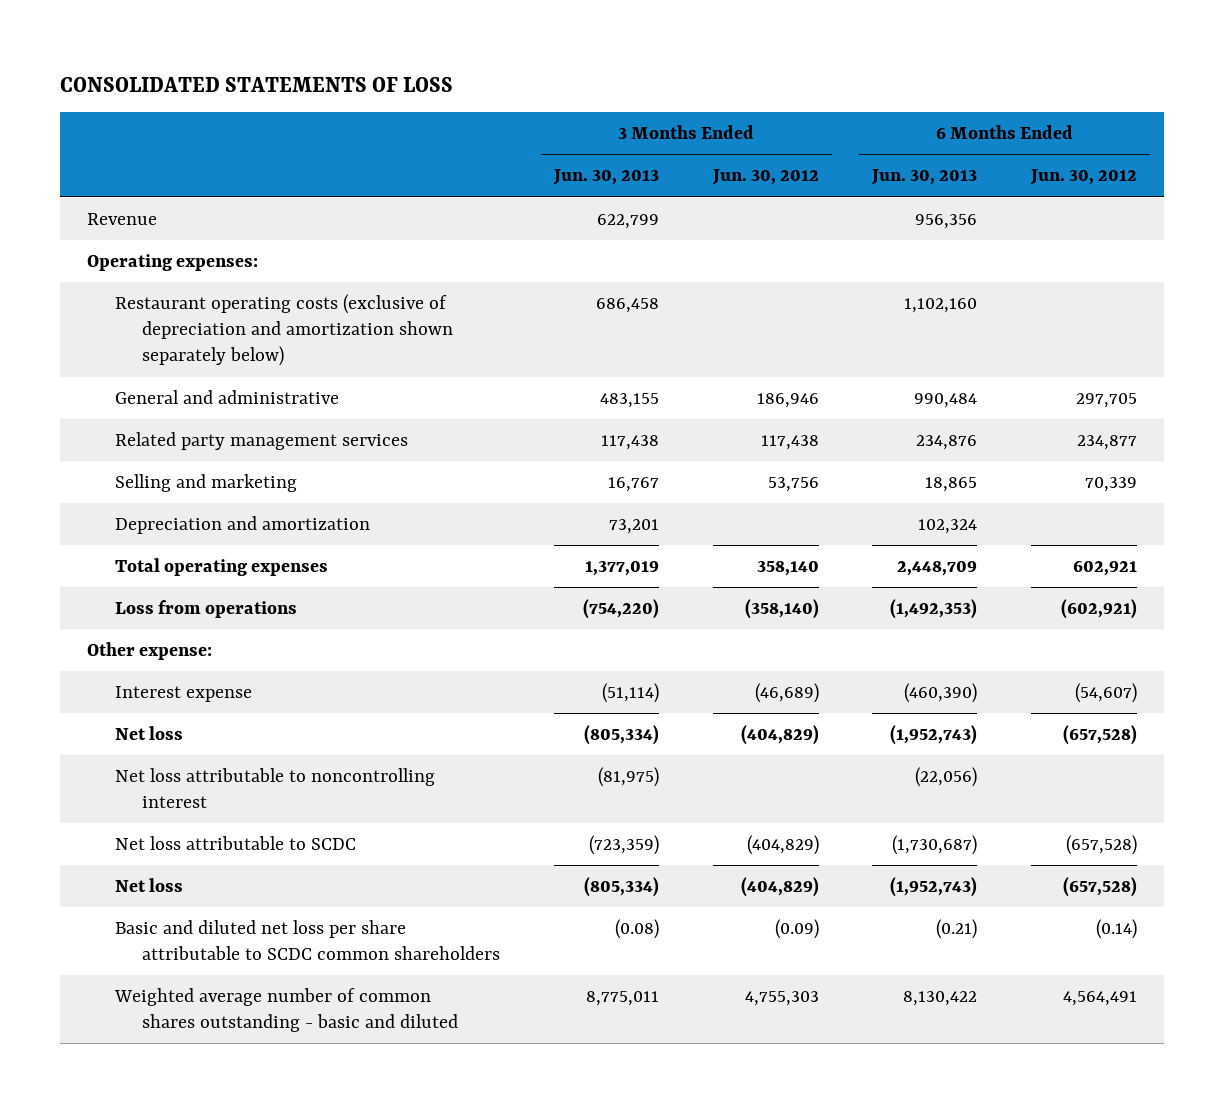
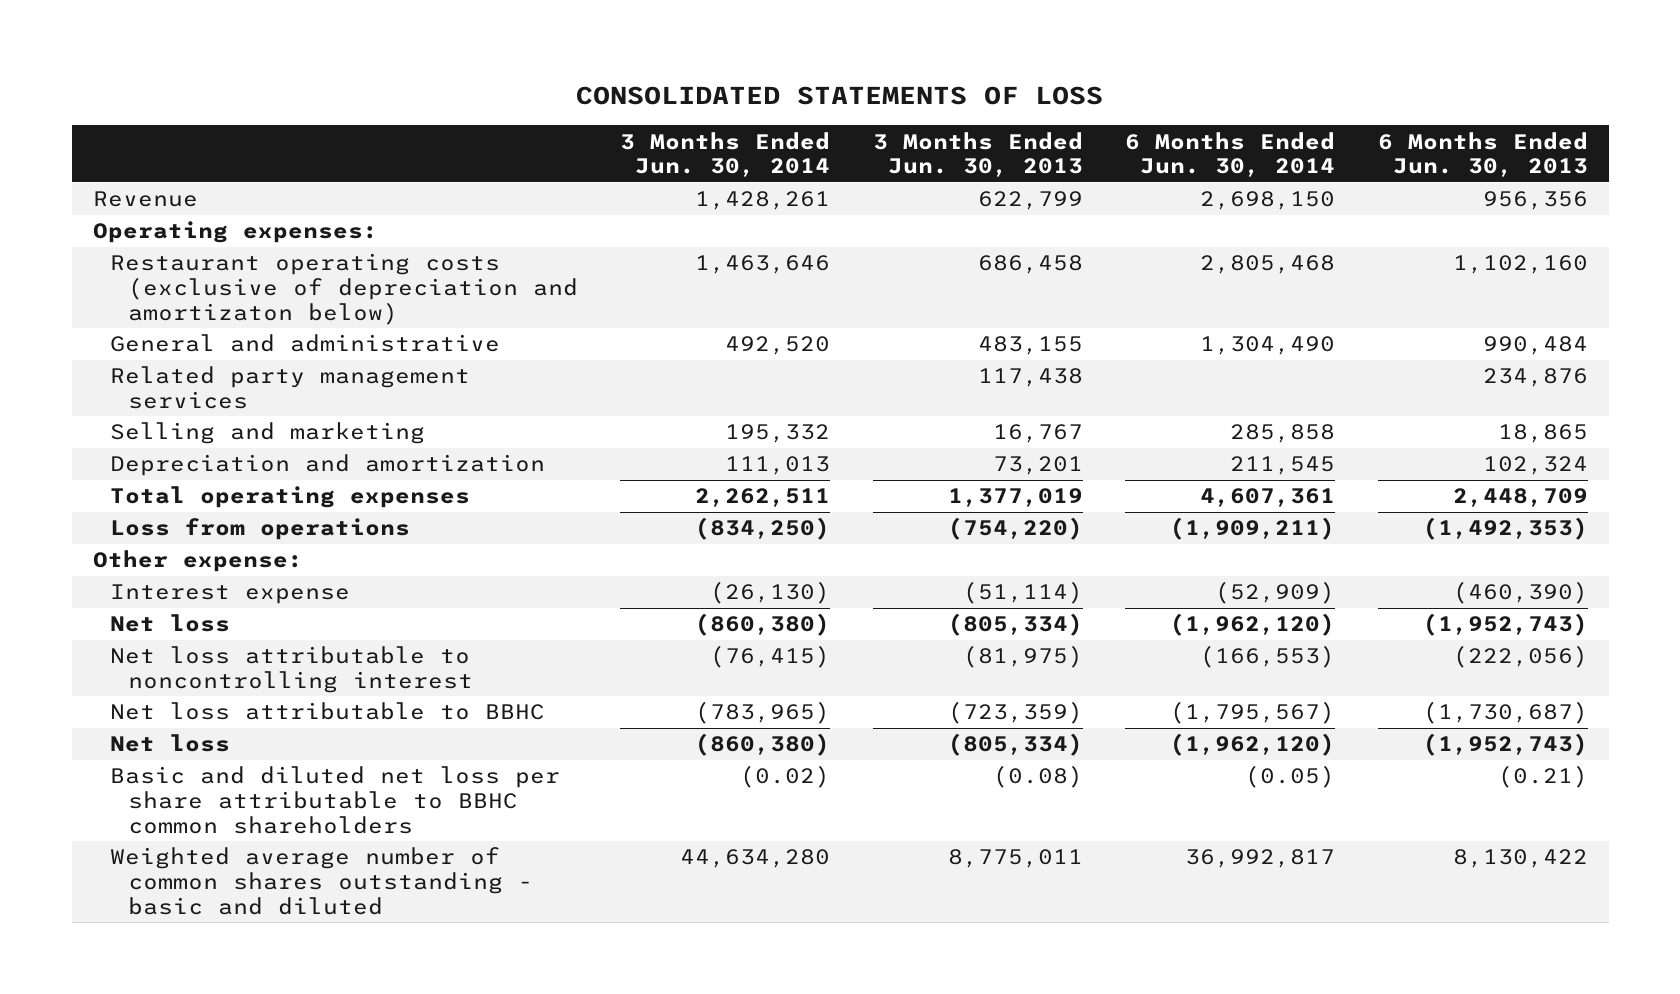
- | 3 Months Ended Jun. 30, 2013 | 3 Months Ended Jun. 30, 2012 | 6 Months Ended Jun. 30, 2013 | 6 Months Ended Jun. 30, 2012
+ | 3 Months Ended Jun. 30, 2014 | 3 Months Ended Jun. 30, 2013 | 6 Months Ended Jun. 30, 2014 | 6 Months Ended Jun. 30, 2013
- Restaurant operating costs (exclusive of depreciation and amortization shown separately below) | 686,458 | | 1,102,160 |
+ Restaurant operating costs (exclusive of depreciation and amortizaton below) | 1,463,646 | 686,458 | 2,805,468 | 1,102,160
- Net loss attributable to noncontrolling interest | (81,975) | | (22,056) |
- Net loss attributable to SCDC | (723,359) | (404,829) | (1,730,687) | (657,528)
+ Net loss attributable to noncontrolling interest | (76,415) | (81,975) | (166,553) | (222,056)
+ Net loss attributable to BBHC | (783,965) | (723,359) | (1,795,567) | (1,730,687)
- Basic and diluted net loss per share attributable to SCDC common shareholders | (0.08) | (0.09) | (0.21) | (0.14)
+ Basic and diluted net loss per share attributable to BBHC common shareholders | (0.02) | (0.08) | (0.05) | (0.21)

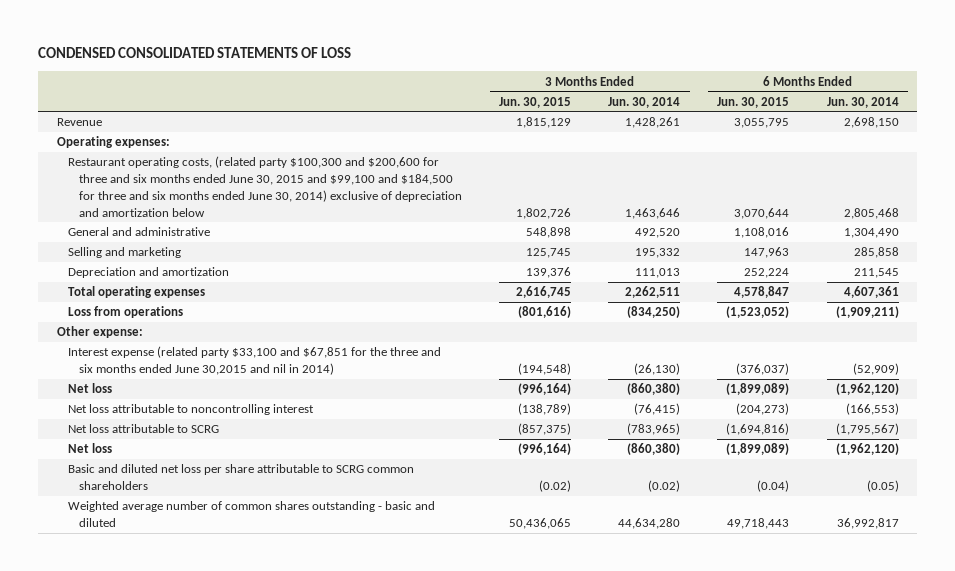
- CONSOLIDATED STATEMENTS OF LOSS
+ CONDENSED CONSOLIDATED STATEMENTS OF LOSS
- | 3 Months Ended Jun. 30, 2014 | 3 Months Ended Jun. 30, 2013 | 6 Months Ended Jun. 30, 2014 | 6 Months Ended Jun. 30, 2013
+ | 3 Months Ended Jun. 30, 2015 | 3 Months Ended Jun. 30, 2014 | 6 Months Ended Jun. 30, 2015 | 6 Months Ended Jun. 30, 2014
- Restaurant operating costs (exclusive of depreciation and amortizaton below) | 1,463,646 | 686,458 | 2,805,468 | 1,102,160
+ Restaurant operating costs, (related party $100,300 and $200,600 for three and six months ended June 30, 2015 and $99,100 and $184,500 for three and six months ended June 30, 2014) exclusive of depreciation and amortization below | 1,802,726 | 1,463,646 | 3,070,644 | 2,805,468
- Related party management services | | 117,438 | | 234,876
- Interest expense | (26,130) | (51,114) | (52,909) | (460,390)
+ Interest expense (related party $33,100 and $67,851 for the three and six months ended June 30,2015 and nil in 2014) | (194,548) | (26,130) | (376,037) | (52,909)
- Net loss attributable to BBHC | (783,965) | (723,359) | (1,795,567) | (1,730,687)
+ Net loss attributable to SCRG | (857,375) | (783,965) | (1,694,816) | (1,795,567)
- Basic and diluted net loss per share attributable to BBHC common shareholders | (0.02) | (0.08) | (0.05) | (0.21)
+ Basic and diluted net loss per share attributable to SCRG common shareholders | (0.02) | (0.02) | (0.04) | (0.05)

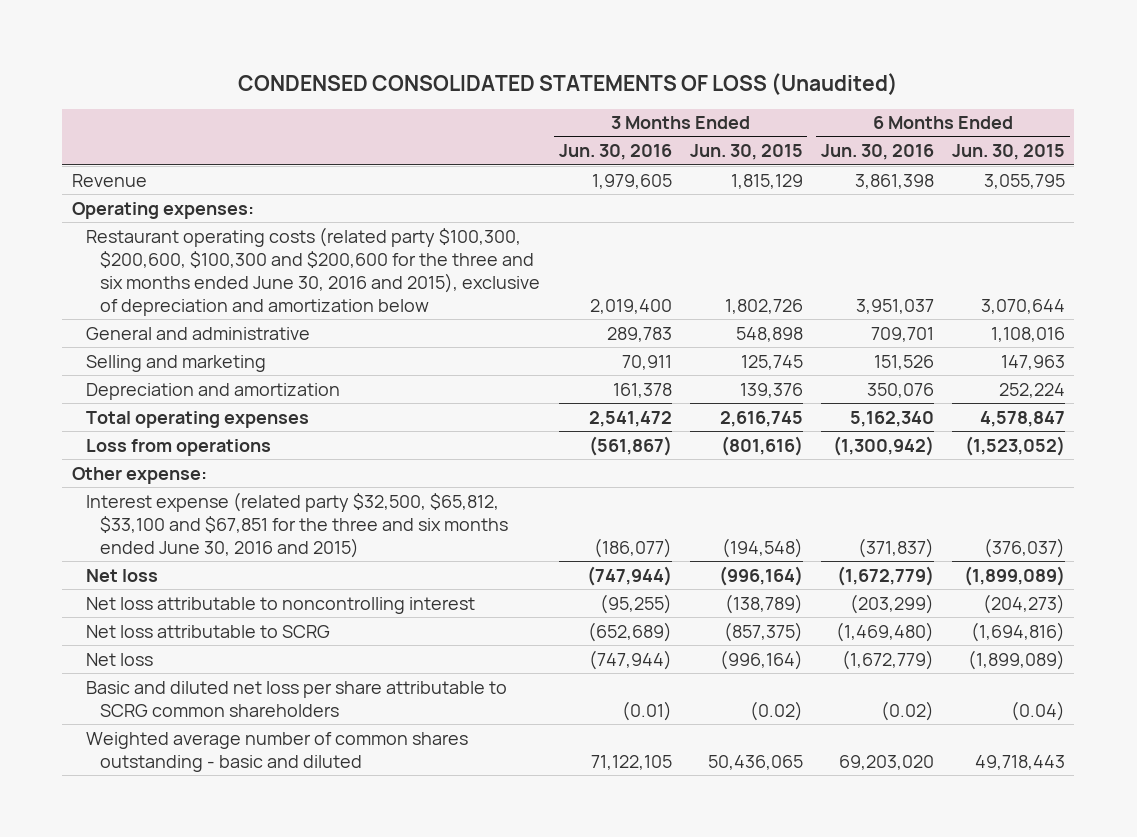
- CONDENSED CONSOLIDATED STATEMENTS OF LOSS
+ CONDENSED CONSOLIDATED STATEMENTS OF LOSS (Unaudited)
- | 3 Months Ended Jun. 30, 2015 | 3 Months Ended Jun. 30, 2014 | 6 Months Ended Jun. 30, 2015 | 6 Months Ended Jun. 30, 2014
+ | 3 Months Ended Jun. 30, 2016 | 3 Months Ended Jun. 30, 2015 | 6 Months Ended Jun. 30, 2016 | 6 Months Ended Jun. 30, 2015
- Restaurant operating costs, (related party $100,300 and $200,600 for three and six months ended June 30, 2015 and $99,100 and $184,500 for three and six months ended June 30, 2014) exclusive of depreciation and amortization below | 1,802,726 | 1,463,646 | 3,070,644 | 2,805,468
+ Restaurant operating costs (related party $100,300, $200,600, $100,300 and $200,600 for the three and six months ended June 30, 2016 and 2015), exclusive of depreciation and amortization below | 2,019,400 | 1,802,726 | 3,951,037 | 3,070,644
- Interest expense (related party $33,100 and $67,851 for the three and six months ended June 30,2015 and nil in 2014) | (194,548) | (26,130) | (376,037) | (52,909)
+ Interest expense (related party $32,500, $65,812, $33,100 and $67,851 for the three and six months ended June 30, 2016 and 2015) | (186,077) | (194,548) | (371,837) | (376,037)

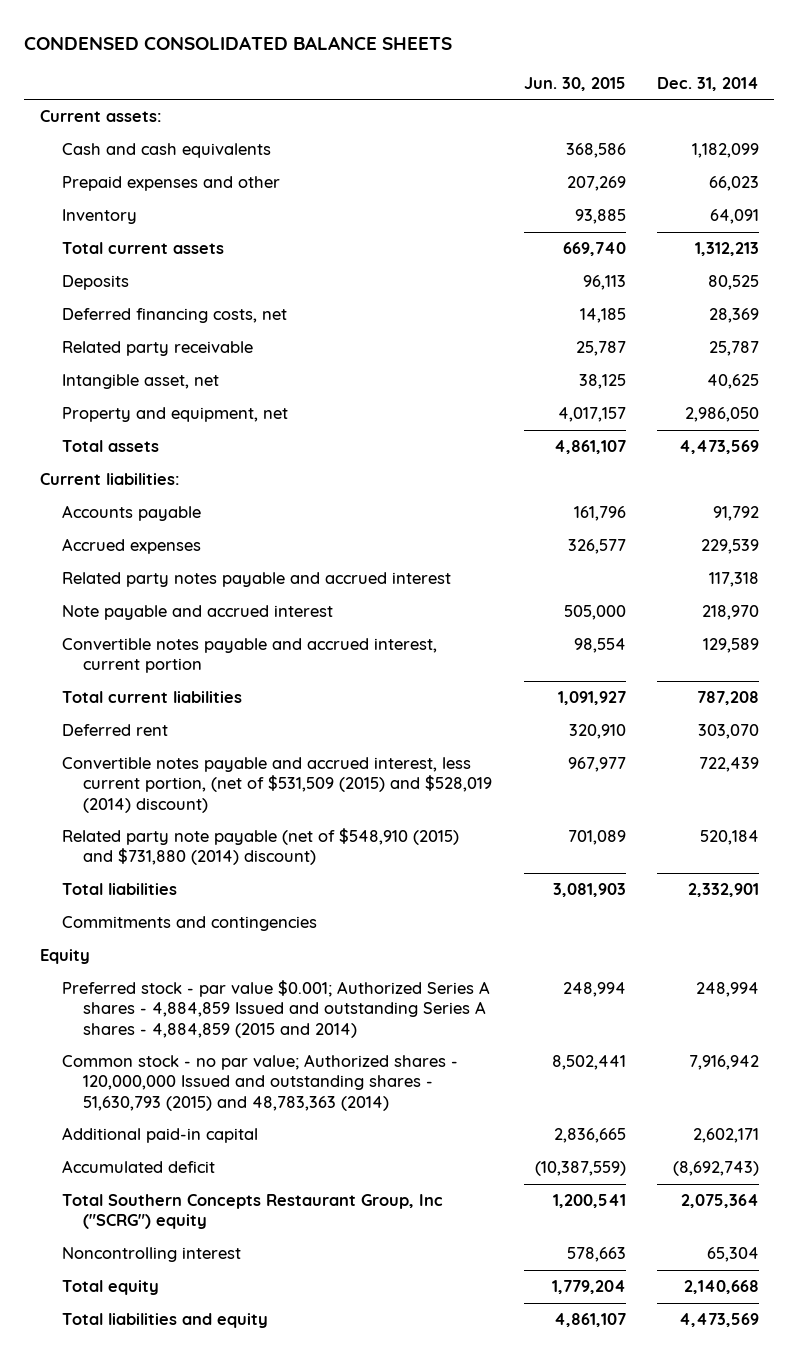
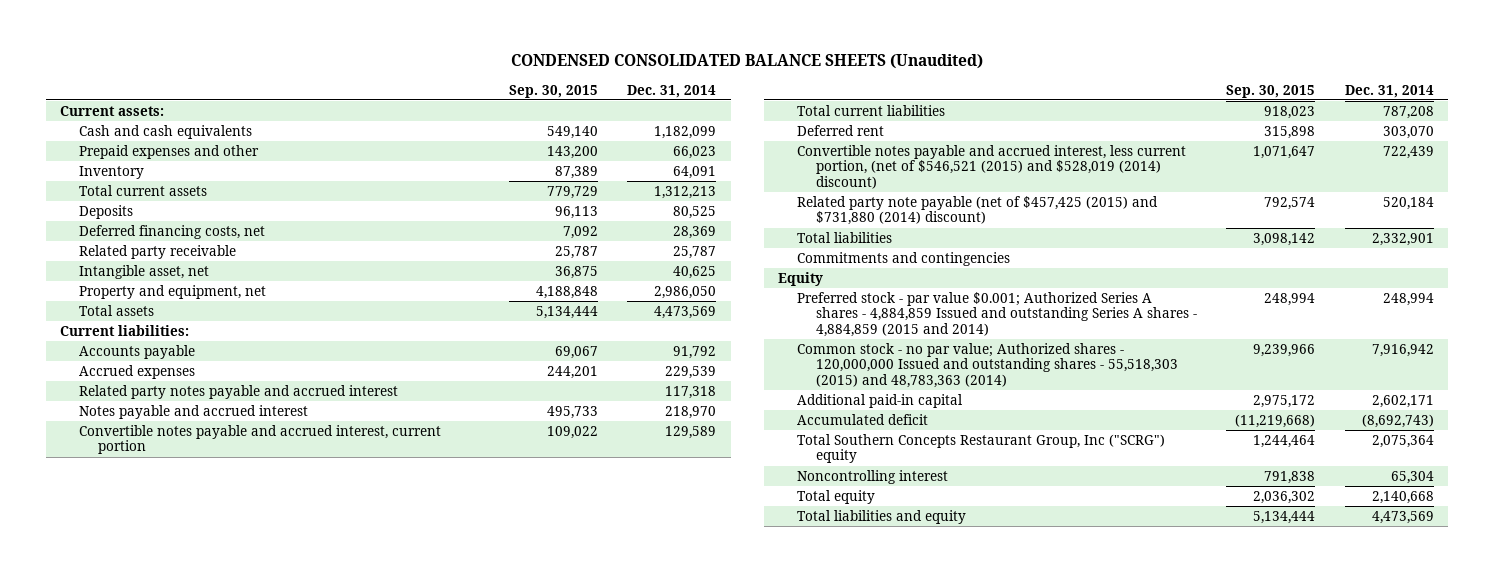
- CONDENSED CONSOLIDATED BALANCE SHEETS
+ CONDENSED CONSOLIDATED BALANCE SHEETS (Unaudited)
- | Jun. 30, 2015 | Dec. 31, 2014
+ | Sep. 30, 2015 | Dec. 31, 2014
- Note payable and accrued interest | 505,000 | 218,970
+ Notes payable and accrued interest | 495,733 | 218,970
- Convertible notes payable and accrued interest, less current portion, (net of $531,509 (2015) and $528,019 (2014) discount) | 967,977 | 722,439
- Related party note payable (net of $548,910 (2015) and $731,880 (2014) discount) | 701,089 | 520,184
+ Convertible notes payable and accrued interest, less current portion, (net of $546,521 (2015) and $528,019 (2014) discount) | 1,071,647 | 722,439
+ Related party note payable (net of $457,425 (2015) and $731,880 (2014) discount) | 792,574 | 520,184
- Common stock - no par value; Authorized shares - 120,000,000 Issued and outstanding shares - 51,630,793 (2015) and 48,783,363 (2014) | 8,502,441 | 7,916,942
+ Common stock - no par value; Authorized shares - 120,000,000 Issued and outstanding shares - 55,518,303 (2015) and 48,783,363 (2014) | 9,239,966 | 7,916,942

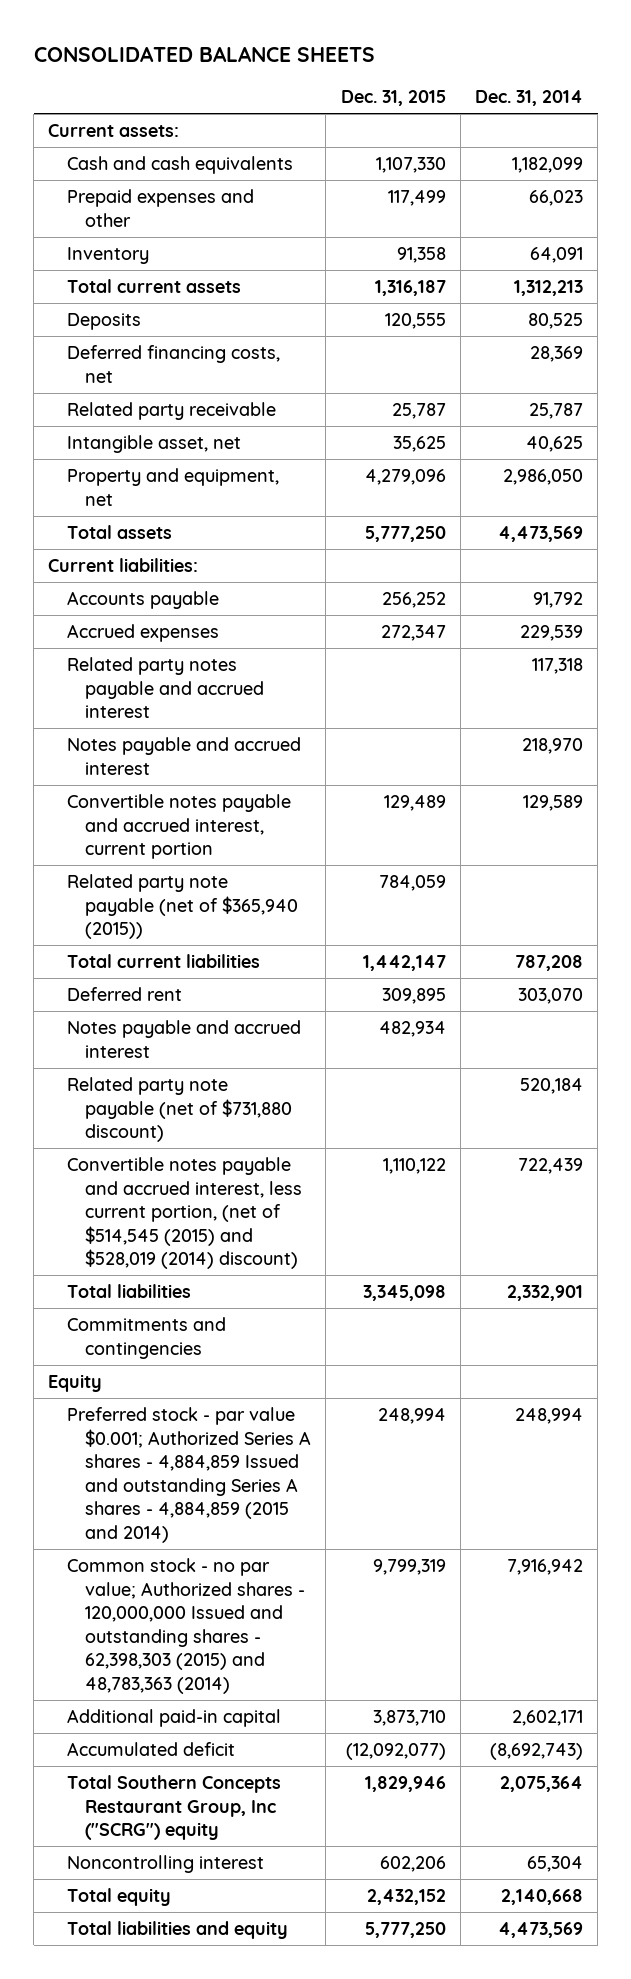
- CONDENSED CONSOLIDATED BALANCE SHEETS (Unaudited)
+ CONSOLIDATED BALANCE SHEETS
- | Sep. 30, 2015 | Dec. 31, 2014
+ | Dec. 31, 2015 | Dec. 31, 2014
+ Related party note payable (net of $365,940 (2015)) | 784,059 |
- Convertible notes payable and accrued interest, less current portion, (net of $546,521 (2015) and $528,019 (2014) discount) | 1,071,647 | 722,439
- Related party note payable (net of $457,425 (2015) and $731,880 (2014) discount) | 792,574 | 520,184
+ Notes payable and accrued interest | 482,934 |
+ Related party note payable (net of $731,880 discount) | | 520,184
+ Convertible notes payable and accrued interest, less current portion, (net of $514,545 (2015) and $528,019 (2014) discount) | 1,110,122 | 722,439
- Common stock - no par value; Authorized shares - 120,000,000 Issued and outstanding shares - 55,518,303 (2015) and 48,783,363 (2014) | 9,239,966 | 7,916,942
+ Common stock - no par value; Authorized shares - 120,000,000 Issued and outstanding shares - 62,398,303 (2015) and 48,783,363 (2014) | 9,799,319 | 7,916,942

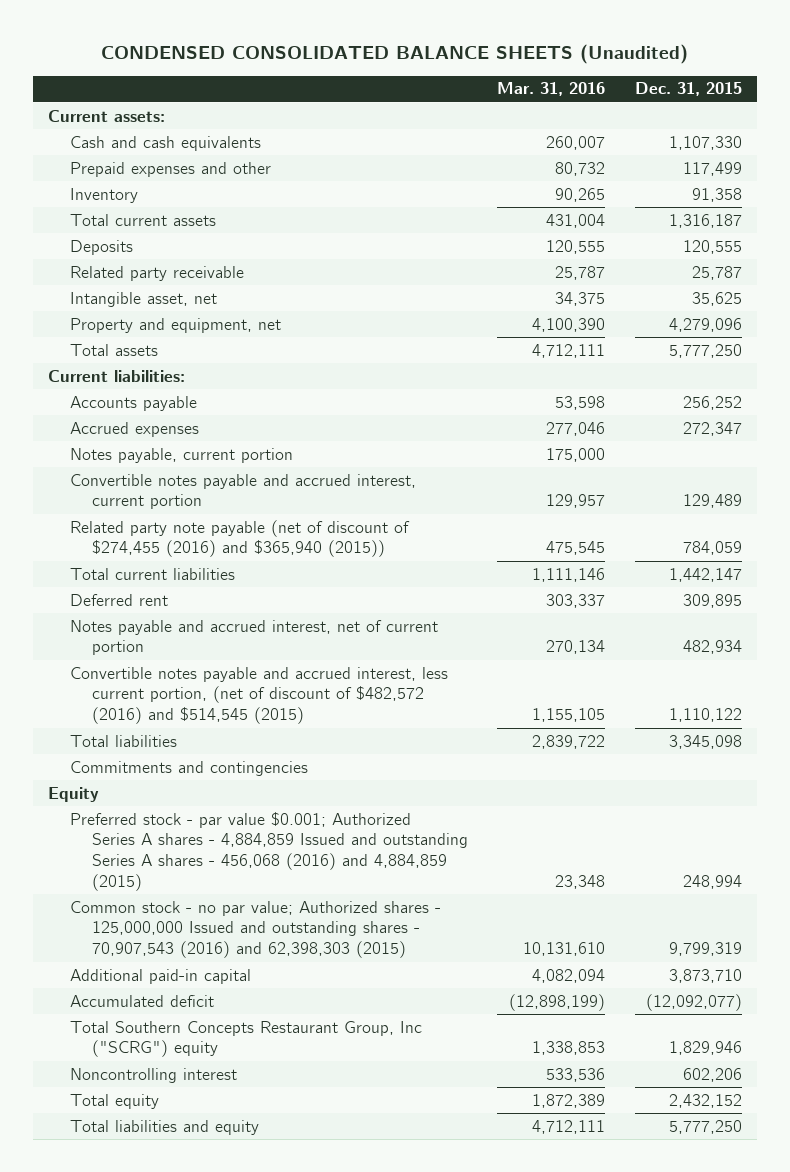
- CONSOLIDATED BALANCE SHEETS
+ CONDENSED CONSOLIDATED BALANCE SHEETS (Unaudited)
- | Dec. 31, 2015 | Dec. 31, 2014
+ | Mar. 31, 2016 | Dec. 31, 2015
- Deferred financing costs, net | | 28,369
- Related party notes payable and accrued interest | | 117,318
- Notes payable and accrued interest | | 218,970
+ Notes payable, current portion | 175,000 |
- Related party note payable (net of $365,940 (2015)) | 784,059 |
+ Related party note payable (net of discount of $274,455 (2016) and $365,940 (2015)) | 475,545 | 784,059
- Notes payable and accrued interest | 482,934 |
- Related party note payable (net of $731,880 discount) | | 520,184
- Convertible notes payable and accrued interest, less current portion, (net of $514,545 (2015) and $528,019 (2014) discount) | 1,110,122 | 722,439
+ Notes payable and accrued interest, net of current portion | 270,134 | 482,934
+ Convertible notes payable and accrued interest, less current portion, (net of discount of $482,572 (2016) and $514,545 (2015) | 1,155,105 | 1,110,122
- Preferred stock - par value $0.001; Authorized Series A shares - 4,884,859 Issued and outstanding Series A shares - 4,884,859 (2015 and 2014) | 248,994 | 248,994
- Common stock - no par value; Authorized shares - 120,000,000 Issued and outstanding shares - 62,398,303 (2015) and 48,783,363 (2014) | 9,799,319 | 7,916,942
+ Preferred stock - par value $0.001; Authorized Series A shares - 4,884,859 Issued and outstanding Series A shares - 456,068 (2016) and 4,884,859 (2015) | 23,348 | 248,994
+ Common stock - no par value; Authorized shares - 125,000,000 Issued and outstanding shares - 70,907,543 (2016) and 62,398,303 (2015) | 10,131,610 | 9,799,319

